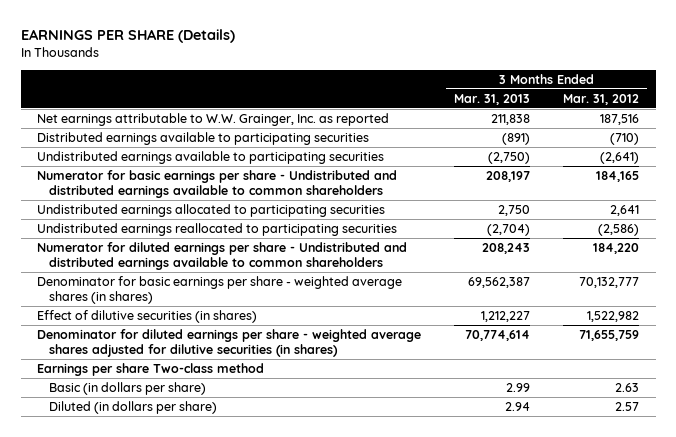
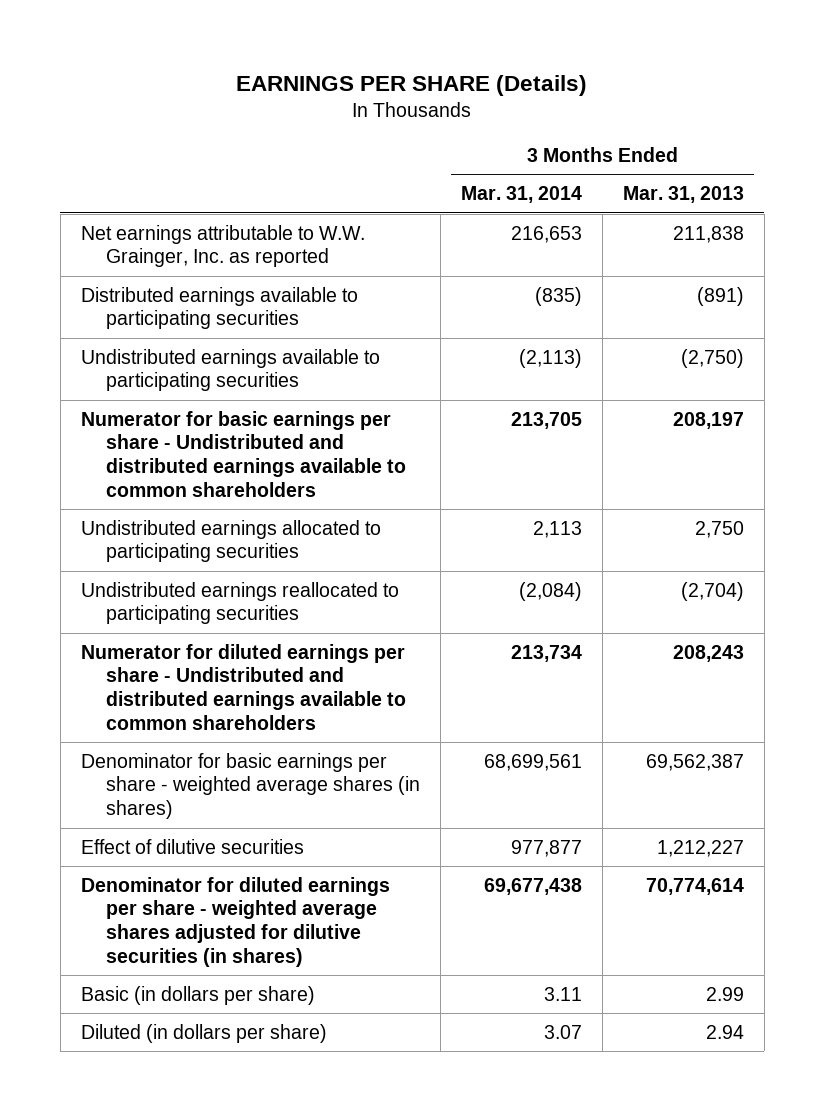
- | 3 Months Ended Mar. 31, 2013 | 3 Months Ended Mar. 31, 2012
+ | 3 Months Ended Mar. 31, 2014 | 3 Months Ended Mar. 31, 2013
- Effect of dilutive securities (in shares) | 1,212,227 | 1,522,982
+ Effect of dilutive securities | 977,877 | 1,212,227
- Earnings per share Two-class method

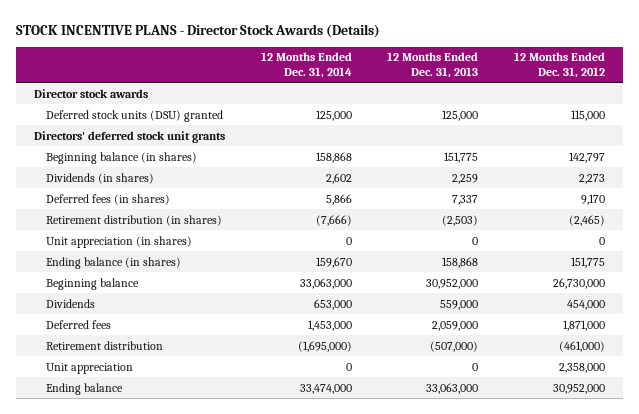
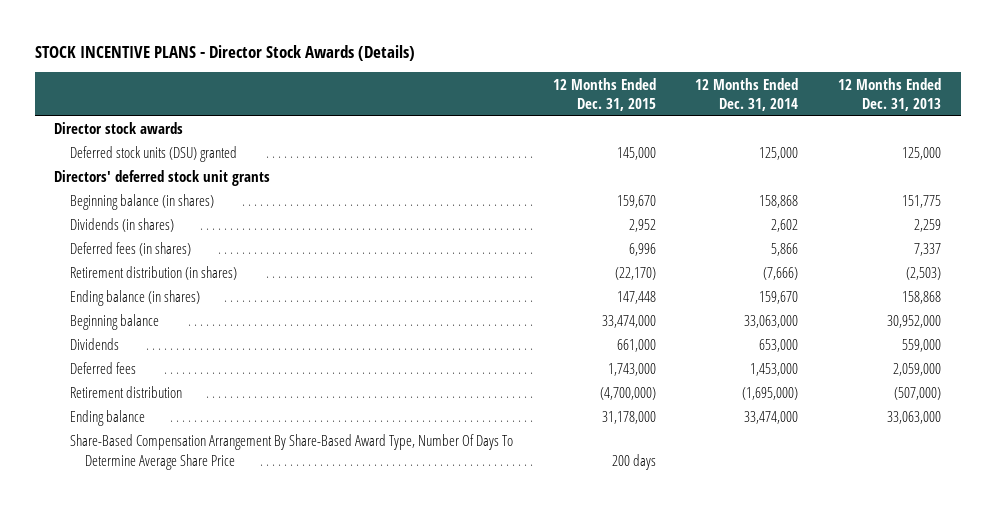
- | 12 Months Ended Dec. 31, 2014 | 12 Months Ended Dec. 31, 2013 | 12 Months Ended Dec. 31, 2012
+ | 12 Months Ended Dec. 31, 2015 | 12 Months Ended Dec. 31, 2014 | 12 Months Ended Dec. 31, 2013
- Unit appreciation (in shares) | 0 | 0 | 0
- Unit appreciation | 0 | 0 | 2,358,000
+ Share-Based Compensation Arrangement By Share-Based Award Type, Number Of Days To Determine Average Share Price | 200 days | |

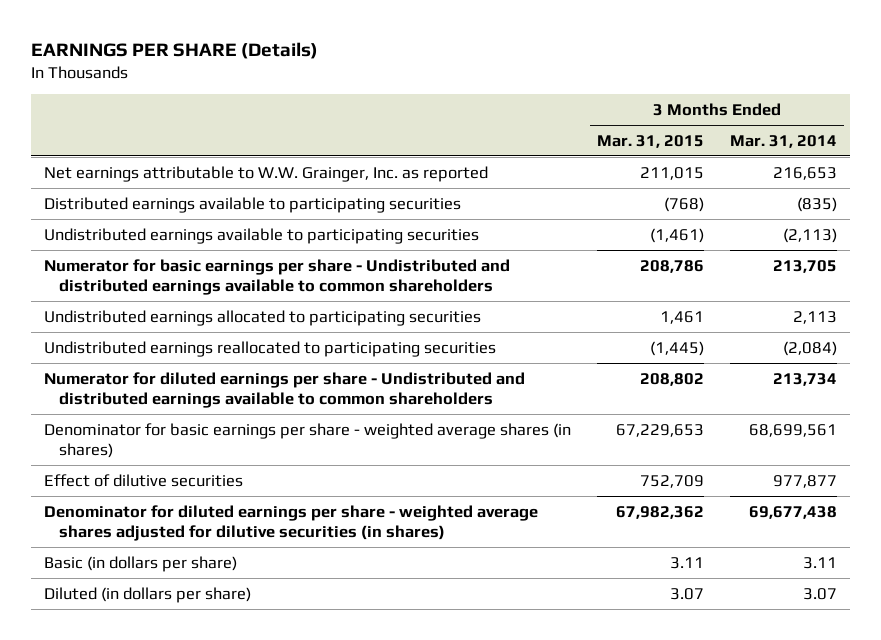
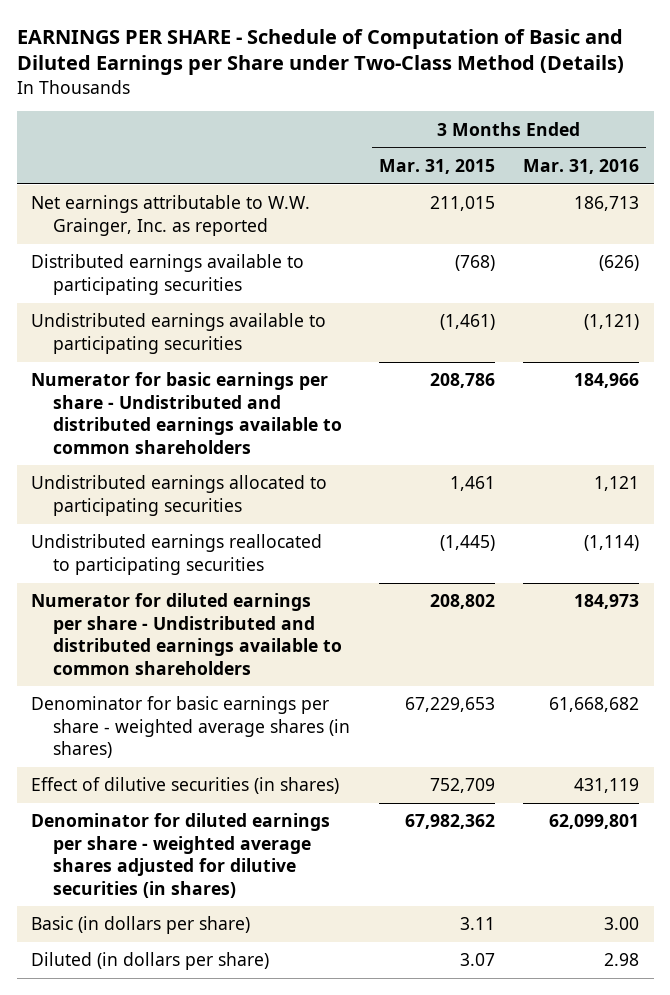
- EARNINGS PER SHARE (Details)
+ EARNINGS PER SHARE - Schedule of Computation of Basic and Diluted Earnings per Share under Two-Class Method (Details)
- | 3 Months Ended Mar. 31, 2015 | 3 Months Ended Mar. 31, 2014
+ | 3 Months Ended Mar. 31, 2015 | 3 Months Ended Mar. 31, 2016
- Effect of dilutive securities | 752,709 | 977,877
+ Effect of dilutive securities (in shares) | 752,709 | 431,119

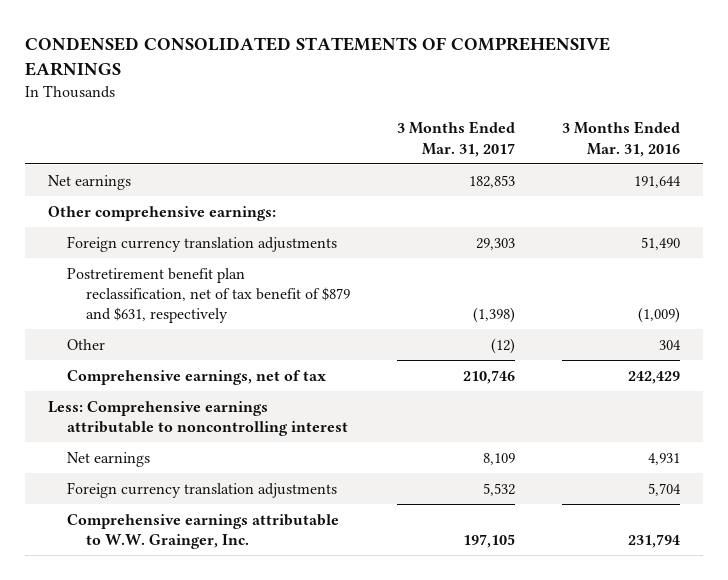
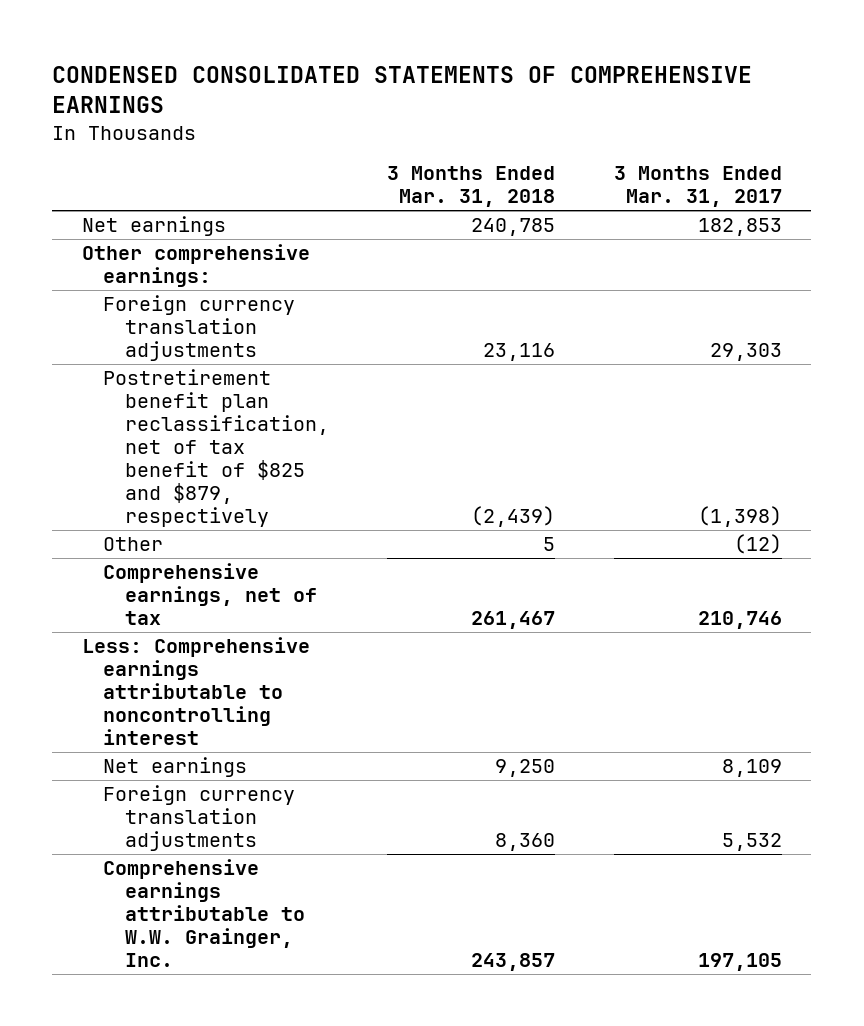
- | 3 Months Ended Mar. 31, 2017 | 3 Months Ended Mar. 31, 2016
+ | 3 Months Ended Mar. 31, 2018 | 3 Months Ended Mar. 31, 2017
- Postretirement benefit plan reclassification, net of tax benefit of $879 and $631, respectively | (1,398) | (1,009)
+ Postretirement benefit plan reclassification, net of tax benefit of $825 and $879, respectively | (2,439) | (1,398)

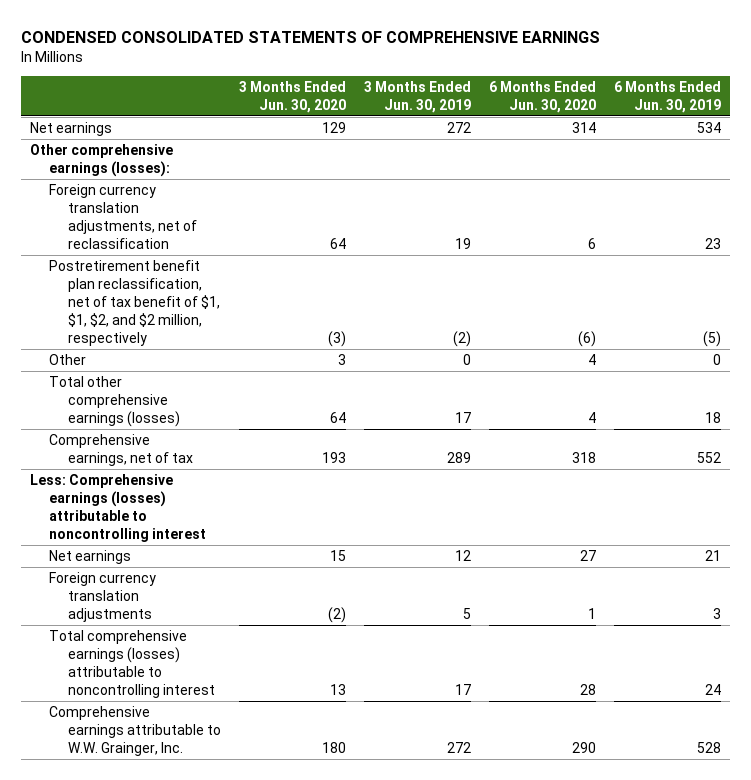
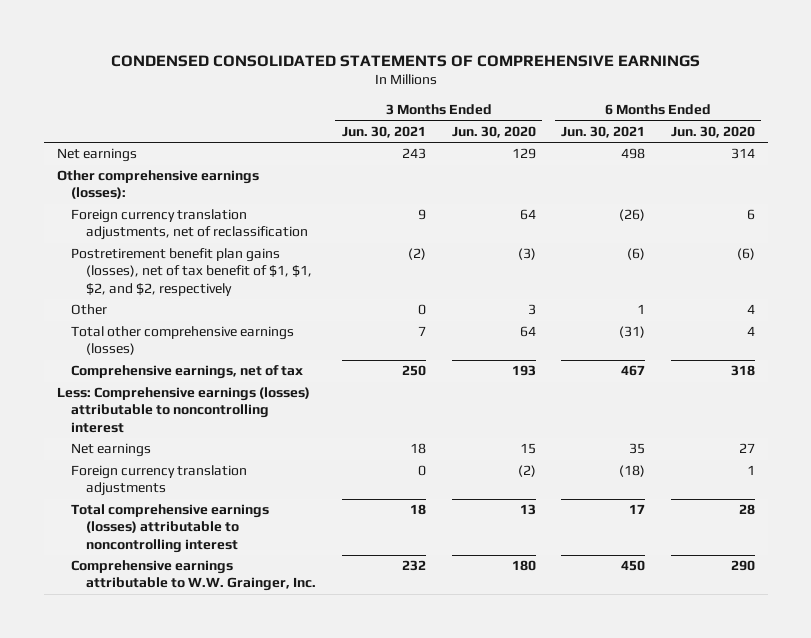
- | 3 Months Ended Jun. 30, 2020 | 3 Months Ended Jun. 30, 2019 | 6 Months Ended Jun. 30, 2020 | 6 Months Ended Jun. 30, 2019
+ | 3 Months Ended Jun. 30, 2021 | 3 Months Ended Jun. 30, 2020 | 6 Months Ended Jun. 30, 2021 | 6 Months Ended Jun. 30, 2020
- Postretirement benefit plan reclassification, net of tax benefit of $1, $1, $2, and $2 million, respectively | (3) | (2) | (6) | (5)
+ Postretirement benefit plan gains (losses), net of tax benefit of $1, $1, $2, and $2, respectively | (2) | (3) | (6) | (6)

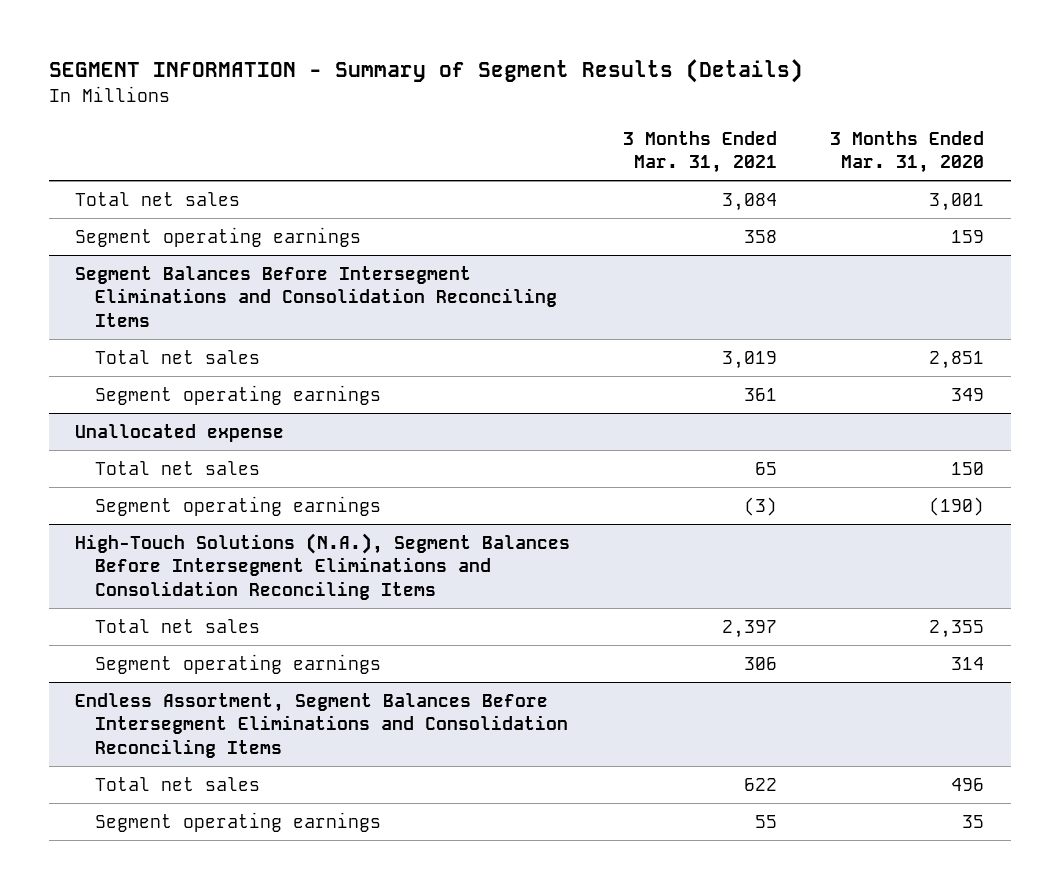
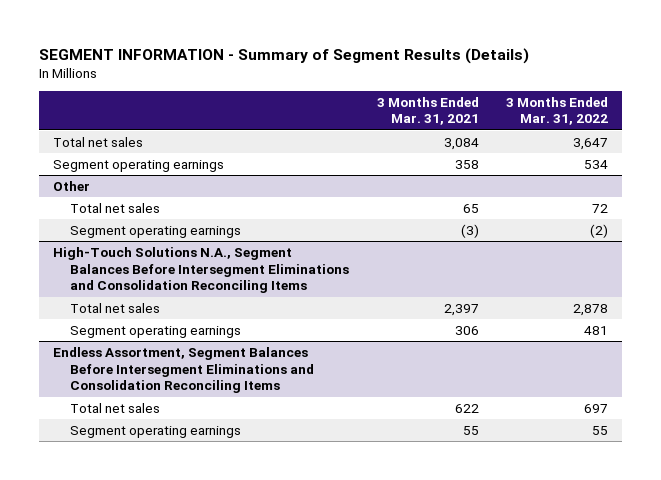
- | 3 Months Ended Mar. 31, 2021 | 3 Months Ended Mar. 31, 2020
+ | 3 Months Ended Mar. 31, 2021 | 3 Months Ended Mar. 31, 2022
- Segment Balances Before Intersegment Eliminations and Consolidation Reconciling Items
- Total net sales | 3,019 | 2,851
- Segment operating earnings | 361 | 349
- Unallocated expense
+ Other
- High-Touch Solutions (N.A.), Segment Balances Before Intersegment Eliminations and Consolidation Reconciling Items
+ High-Touch Solutions N.A., Segment Balances Before Intersegment Eliminations and Consolidation Reconciling Items

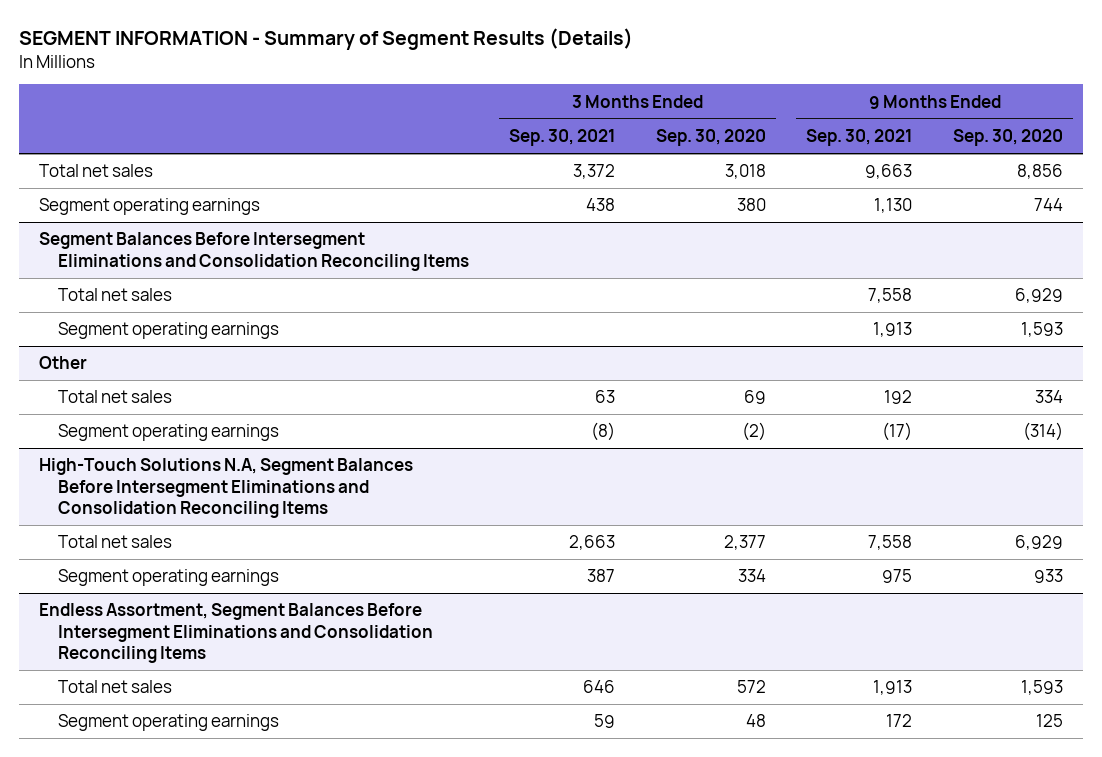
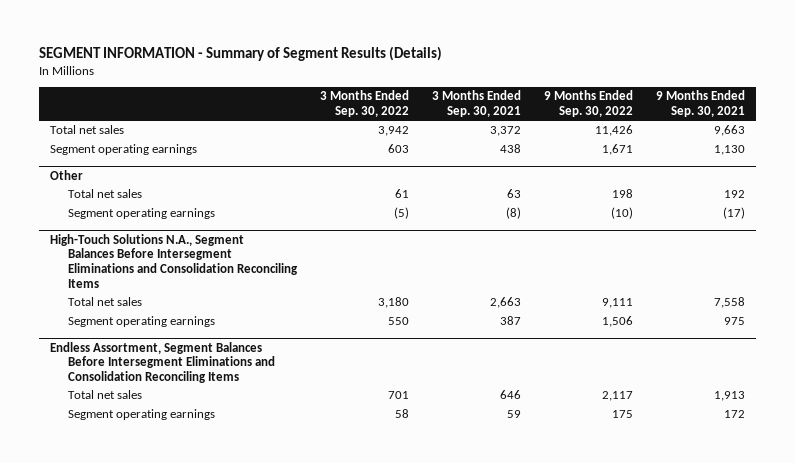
- | 3 Months Ended Sep. 30, 2021 | 3 Months Ended Sep. 30, 2020 | 9 Months Ended Sep. 30, 2021 | 9 Months Ended Sep. 30, 2020
+ | 3 Months Ended Sep. 30, 2022 | 3 Months Ended Sep. 30, 2021 | 9 Months Ended Sep. 30, 2022 | 9 Months Ended Sep. 30, 2021
- Segment Balances Before Intersegment Eliminations and Consolidation Reconciling Items
- Total net sales | | | 7,558 | 6,929
- Segment operating earnings | | | 1,913 | 1,593
- High-Touch Solutions N.A, Segment Balances Before Intersegment Eliminations and Consolidation Reconciling Items
+ High-Touch Solutions N.A., Segment Balances Before Intersegment Eliminations and Consolidation Reconciling Items

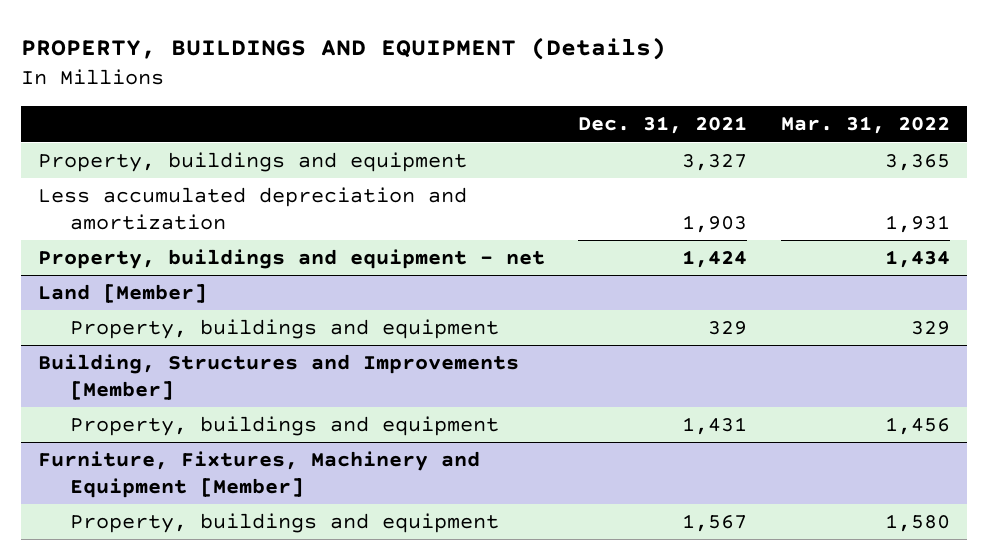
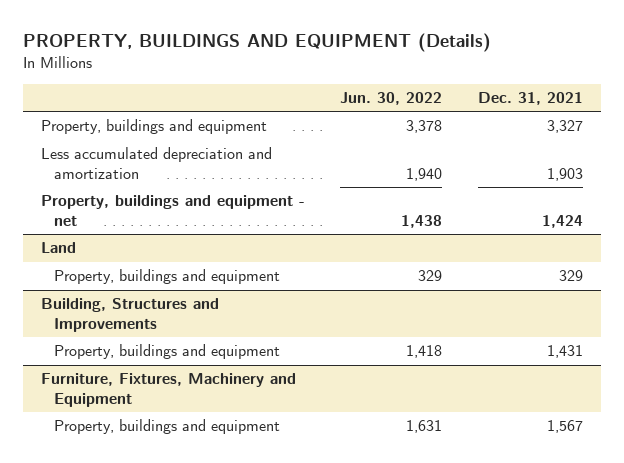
- | Dec. 31, 2021 | Mar. 31, 2022
+ | Jun. 30, 2022 | Dec. 31, 2021
- Land [Member]
+ Land
- Building, Structures and Improvements [Member]
+ Building, Structures and Improvements
- Furniture, Fixtures, Machinery and Equipment [Member]
+ Furniture, Fixtures, Machinery and Equipment

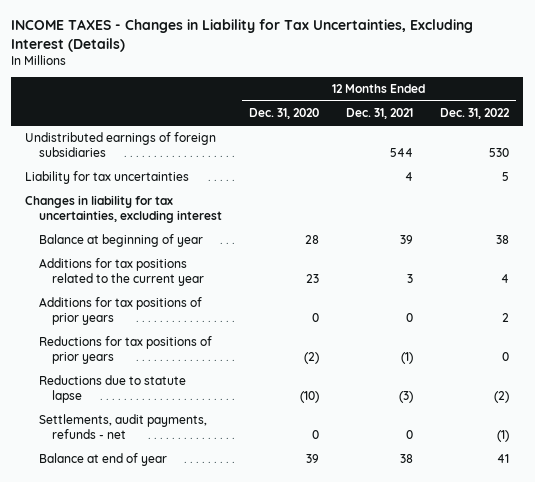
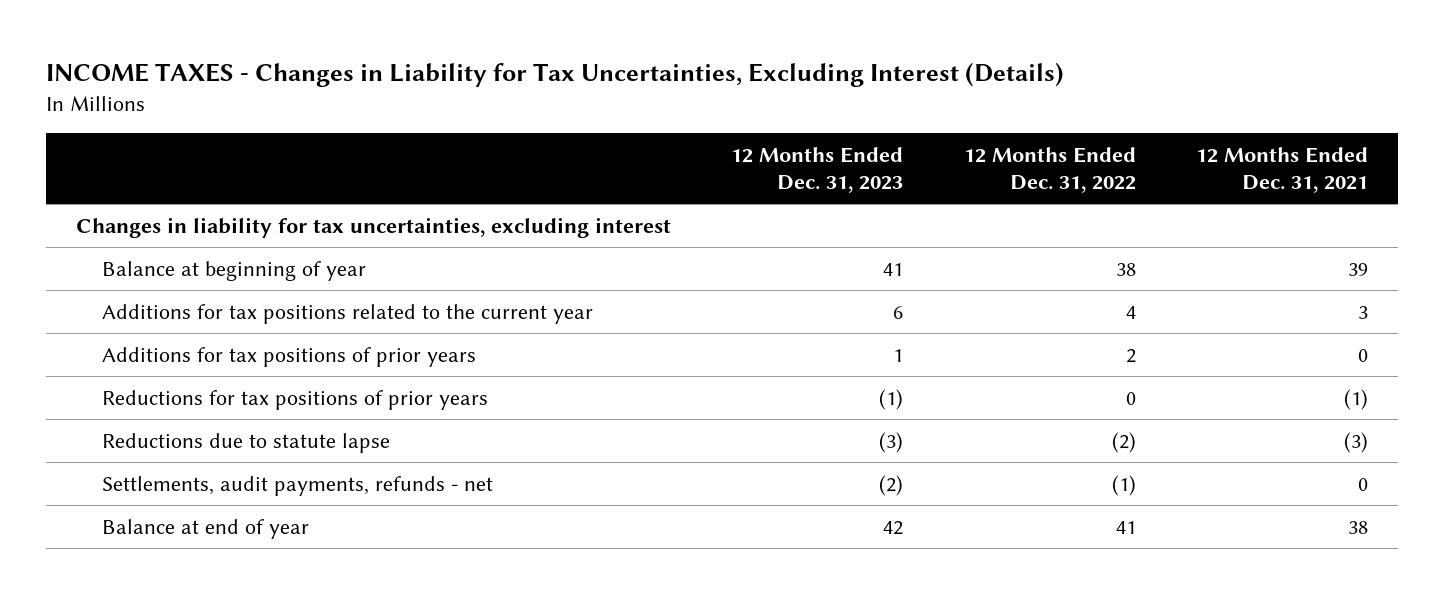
- | 12 Months Ended Dec. 31, 2020 | 12 Months Ended Dec. 31, 2021 | 12 Months Ended Dec. 31, 2022
+ | 12 Months Ended Dec. 31, 2023 | 12 Months Ended Dec. 31, 2022 | 12 Months Ended Dec. 31, 2021
- Undistributed earnings of foreign subsidiaries | | 544 | 530
- Liability for tax uncertainties | | 4 | 5

